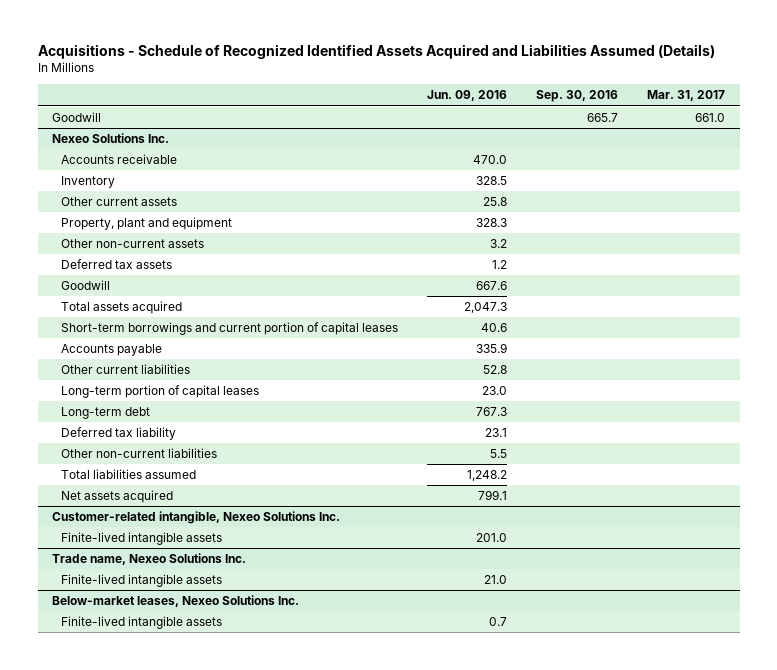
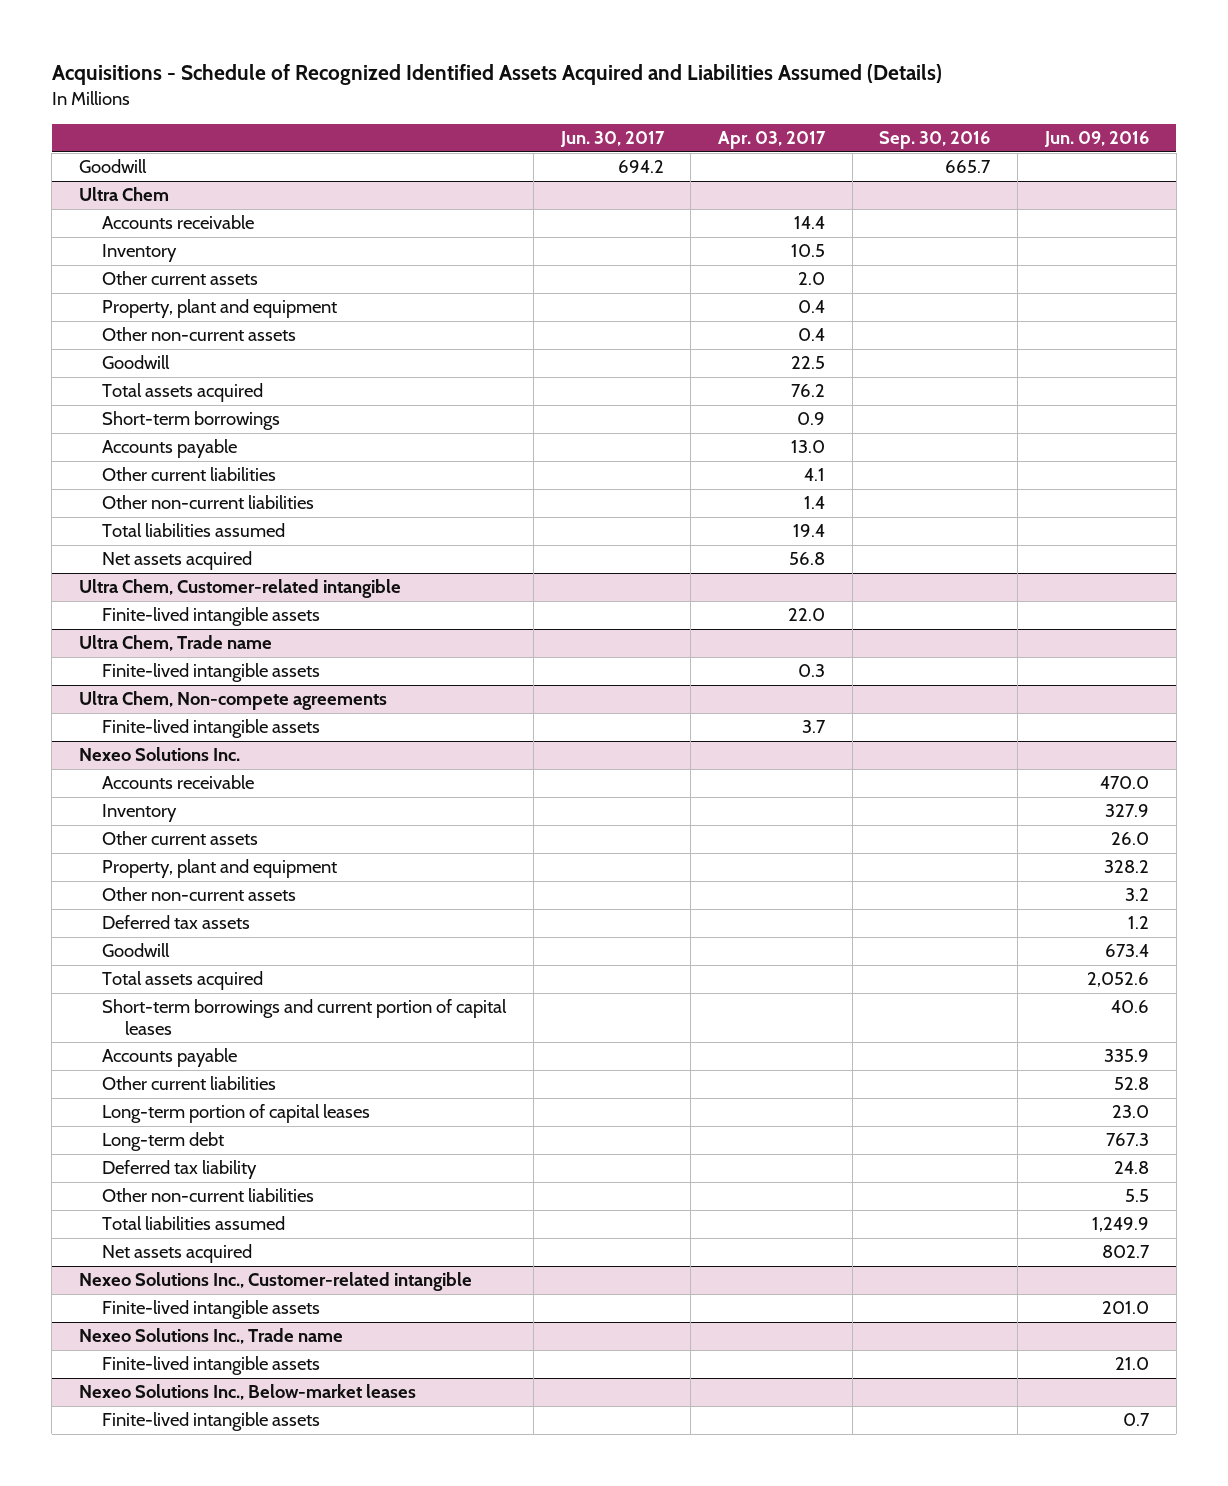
- | Jun. 09, 2016 | Sep. 30, 2016 | Mar. 31, 2017
+ | Jun. 30, 2017 | Apr. 03, 2017 | Sep. 30, 2016 | Jun. 09, 2016
+ Ultra Chem
+ Accounts receivable | | 14.4 | |
+ Inventory | | 10.5 | |
+ Other current assets | | 2.0 | |
+ Property, plant and equipment | | 0.4 | |
+ Other non-current assets | | 0.4 | |
+ Goodwill | | 22.5 | |
+ Total assets acquired | | 76.2 | |
+ Short-term borrowings | | 0.9 | |
+ Accounts payable | | 13.0 | |
+ Other current liabilities | | 4.1 | |
+ Other non-current liabilities | | 1.4 | |
+ Total liabilities assumed | | 19.4 | |
+ Net assets acquired | | 56.8 | |
+ Ultra Chem, Customer-related intangible
+ Finite-lived intangible assets | | 22.0 | |
+ Ultra Chem, Trade name
+ Finite-lived intangible assets | | 0.3 | |
+ Ultra Chem, Non-compete agreements
+ Finite-lived intangible assets | | 3.7 | |
@ Nexeo Solutions Inc.
- Inventory | 328.5 | |
- Other current assets | 25.8 | |
- Property, plant and equipment | 328.3 | |
+ Inventory | | | | 327.9
+ Other current assets | | | | 26.0
+ Property, plant and equipment | | | | 328.2
- Goodwill | 667.6 | |
- Total assets acquired | 2,047.3 | |
+ Goodwill | | | | 673.4
+ Total assets acquired | | | | 2,052.6
- Deferred tax liability | 23.1 | |
+ Deferred tax liability | | | | 24.8
- Total liabilities assumed | 1,248.2 | |
- Net assets acquired | 799.1 | |
- Customer-related intangible, Nexeo Solutions Inc.
@ Nexeo Solutions Inc.
+ Total liabilities assumed | | | | 1,249.9
+ Net assets acquired | | | | 802.7
+ Nexeo Solutions Inc., Customer-related intangible
- Trade name, Nexeo Solutions Inc.
+ Nexeo Solutions Inc., Trade name
- Below-market leases, Nexeo Solutions Inc.
+ Nexeo Solutions Inc., Below-market leases

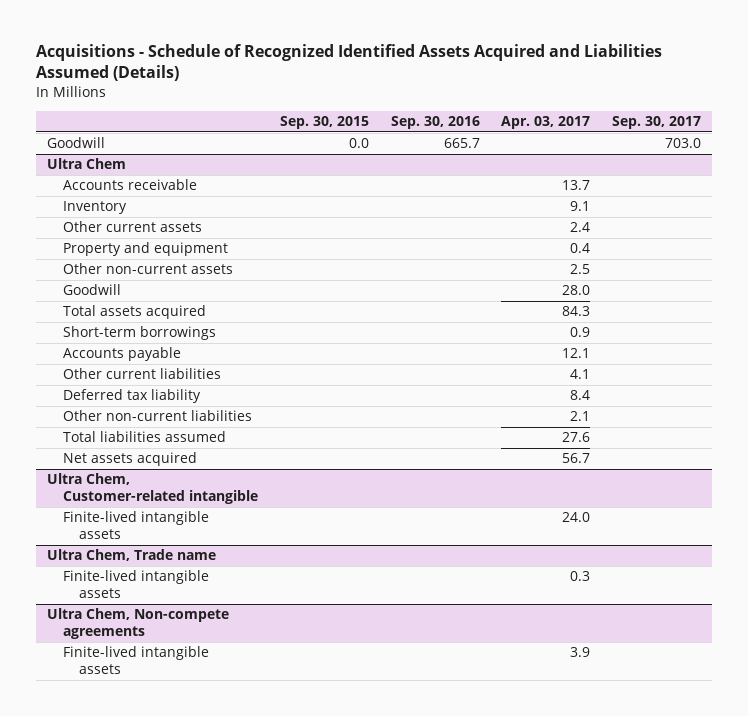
- | Jun. 30, 2017 | Apr. 03, 2017 | Sep. 30, 2016 | Jun. 09, 2016
+ | Sep. 30, 2015 | Sep. 30, 2016 | Apr. 03, 2017 | Sep. 30, 2017
@ Ultra Chem
- Accounts receivable | | 14.4 | |
- Inventory | | 10.5 | |
- Other current assets | | 2.0 | |
- Property, plant and equipment | | 0.4 | |
- Other non-current assets | | 0.4 | |
- Goodwill | | 22.5 | |
- Total assets acquired | | 76.2 | |
+ Accounts receivable | | | 13.7 |
+ Inventory | | | 9.1 |
+ Other current assets | | | 2.4 |
+ Property and equipment | | | 0.4 |
+ Other non-current assets | | | 2.5 |
+ Goodwill | | | 28.0 |
+ Total assets acquired | | | 84.3 |
- Accounts payable | | 13.0 | |
+ Accounts payable | | | 12.1 |
- Other non-current liabilities | | 1.4 | |
- Total liabilities assumed | | 19.4 | |
- Net assets acquired | | 56.8 | |
+ Deferred tax liability | | | 8.4 |
+ Other non-current liabilities | | | 2.1 |
+ Total liabilities assumed | | | 27.6 |
+ Net assets acquired | | | 56.7 |
@ Ultra Chem, Customer-related intangible
- Finite-lived intangible assets | | 22.0 | |
+ Finite-lived intangible assets | | | 24.0 |
@ Ultra Chem, Non-compete agreements
- Finite-lived intangible assets | | 3.7 | |
- Nexeo Solutions Inc.
- Accounts receivable | | | | 470.0
- Inventory | | | | 327.9
- Other current assets | | | | 26.0
- Property, plant and equipment | | | | 328.2
- Other non-current assets | | | | 3.2
- Deferred tax assets | | | | 1.2
- Goodwill | | | | 673.4
- Total assets acquired | | | | 2,052.6
- Short-term borrowings and current portion of capital leases | | | | 40.6
- Accounts payable | | | | 335.9
- Other current liabilities | | | | 52.8
- Long-term portion of capital leases | | | | 23.0
- Long-term debt | | | | 767.3
- Deferred tax liability | | | | 24.8
- Other non-current liabilities | | | | 5.5
- Total liabilities assumed | | | | 1,249.9
- Net assets acquired | | | | 802.7
- Nexeo Solutions Inc., Customer-related intangible
- Finite-lived intangible assets | | | | 201.0
- Nexeo Solutions Inc., Trade name
- Finite-lived intangible assets | | | | 21.0
- Nexeo Solutions Inc., Below-market leases
- Finite-lived intangible assets | | | | 0.7
@ Ultra Chem, Non-compete agreements
+ Finite-lived intangible assets | | | 3.9 |

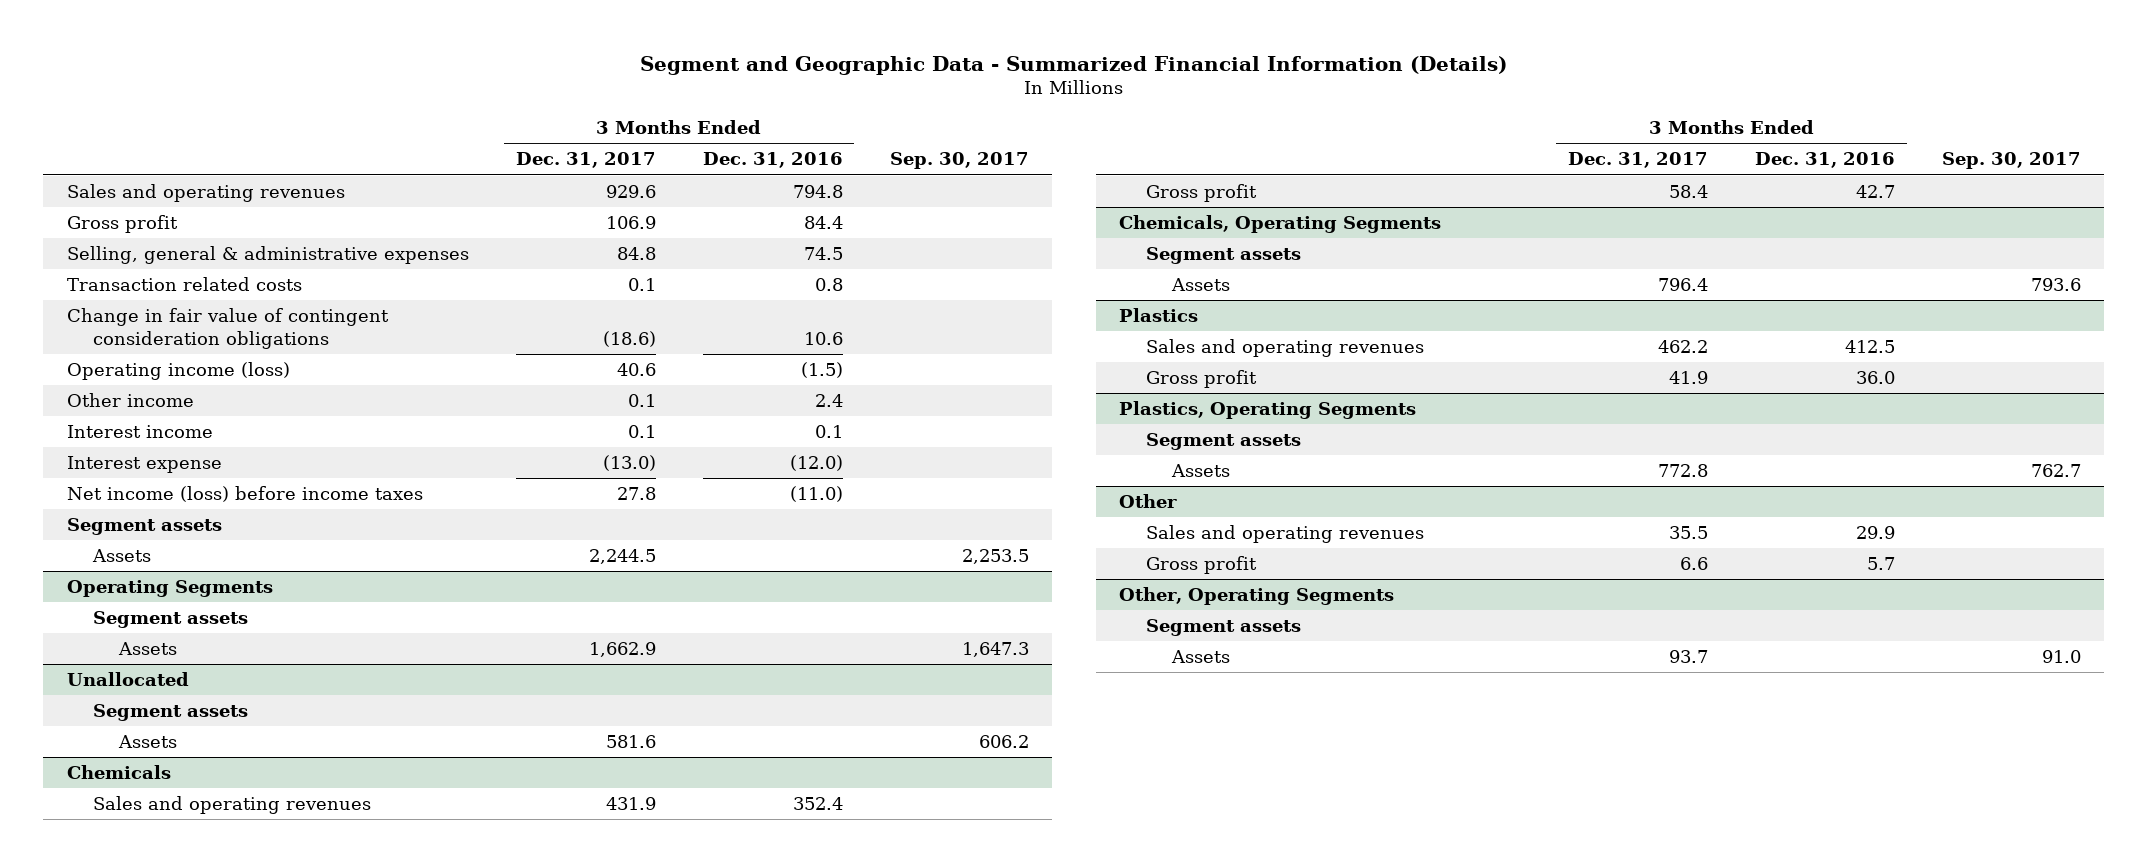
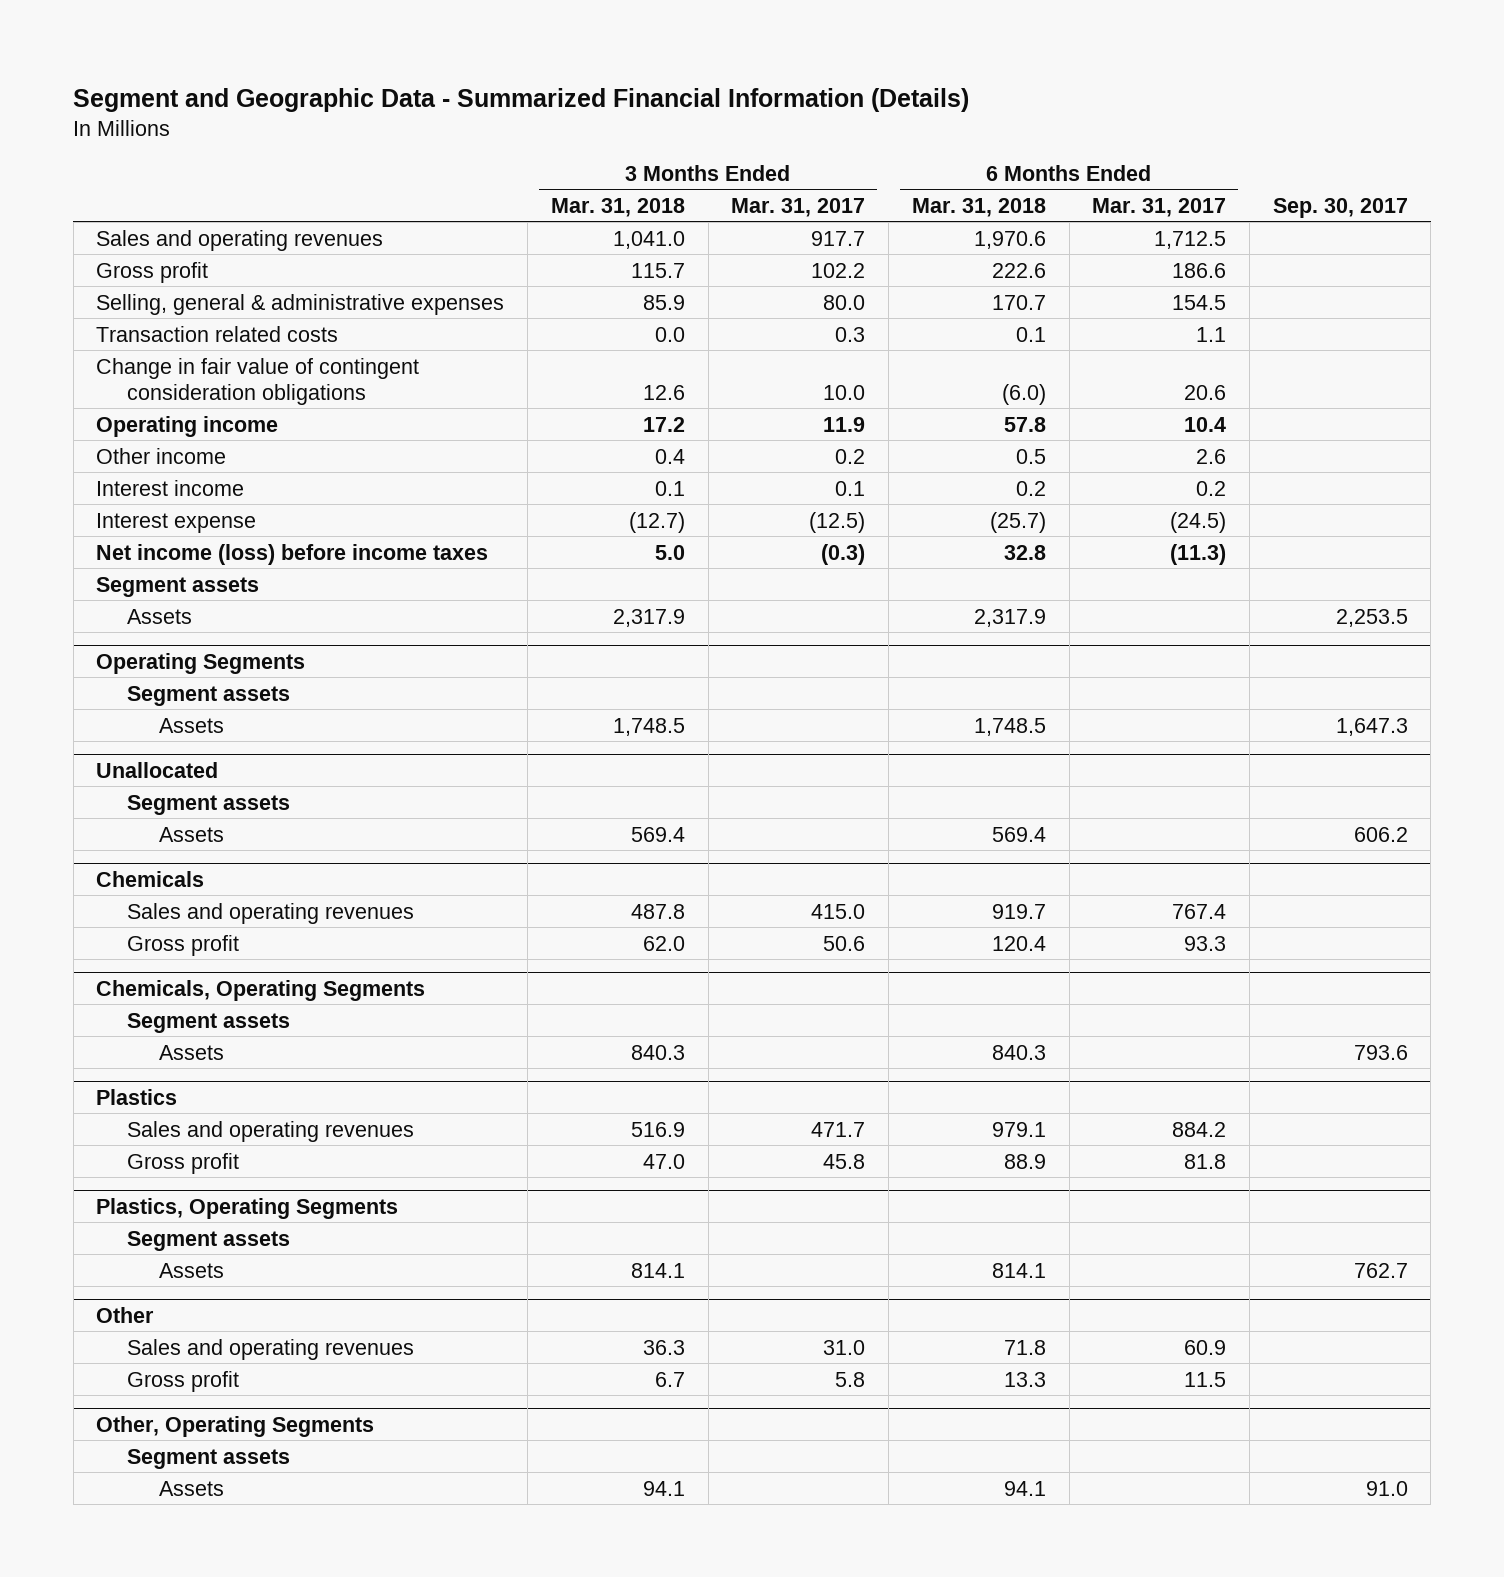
- | 3 Months Ended Dec. 31, 2017 | 3 Months Ended Dec. 31, 2016 | Sep. 30, 2017
+ | 3 Months Ended Mar. 31, 2018 | 3 Months Ended Mar. 31, 2017 | 6 Months Ended Mar. 31, 2018 | 6 Months Ended Mar. 31, 2017 | Sep. 30, 2017
- Operating income (loss) | 40.6 | (1.5) |
+ Operating income | 17.2 | 11.9 | 57.8 | 10.4 |

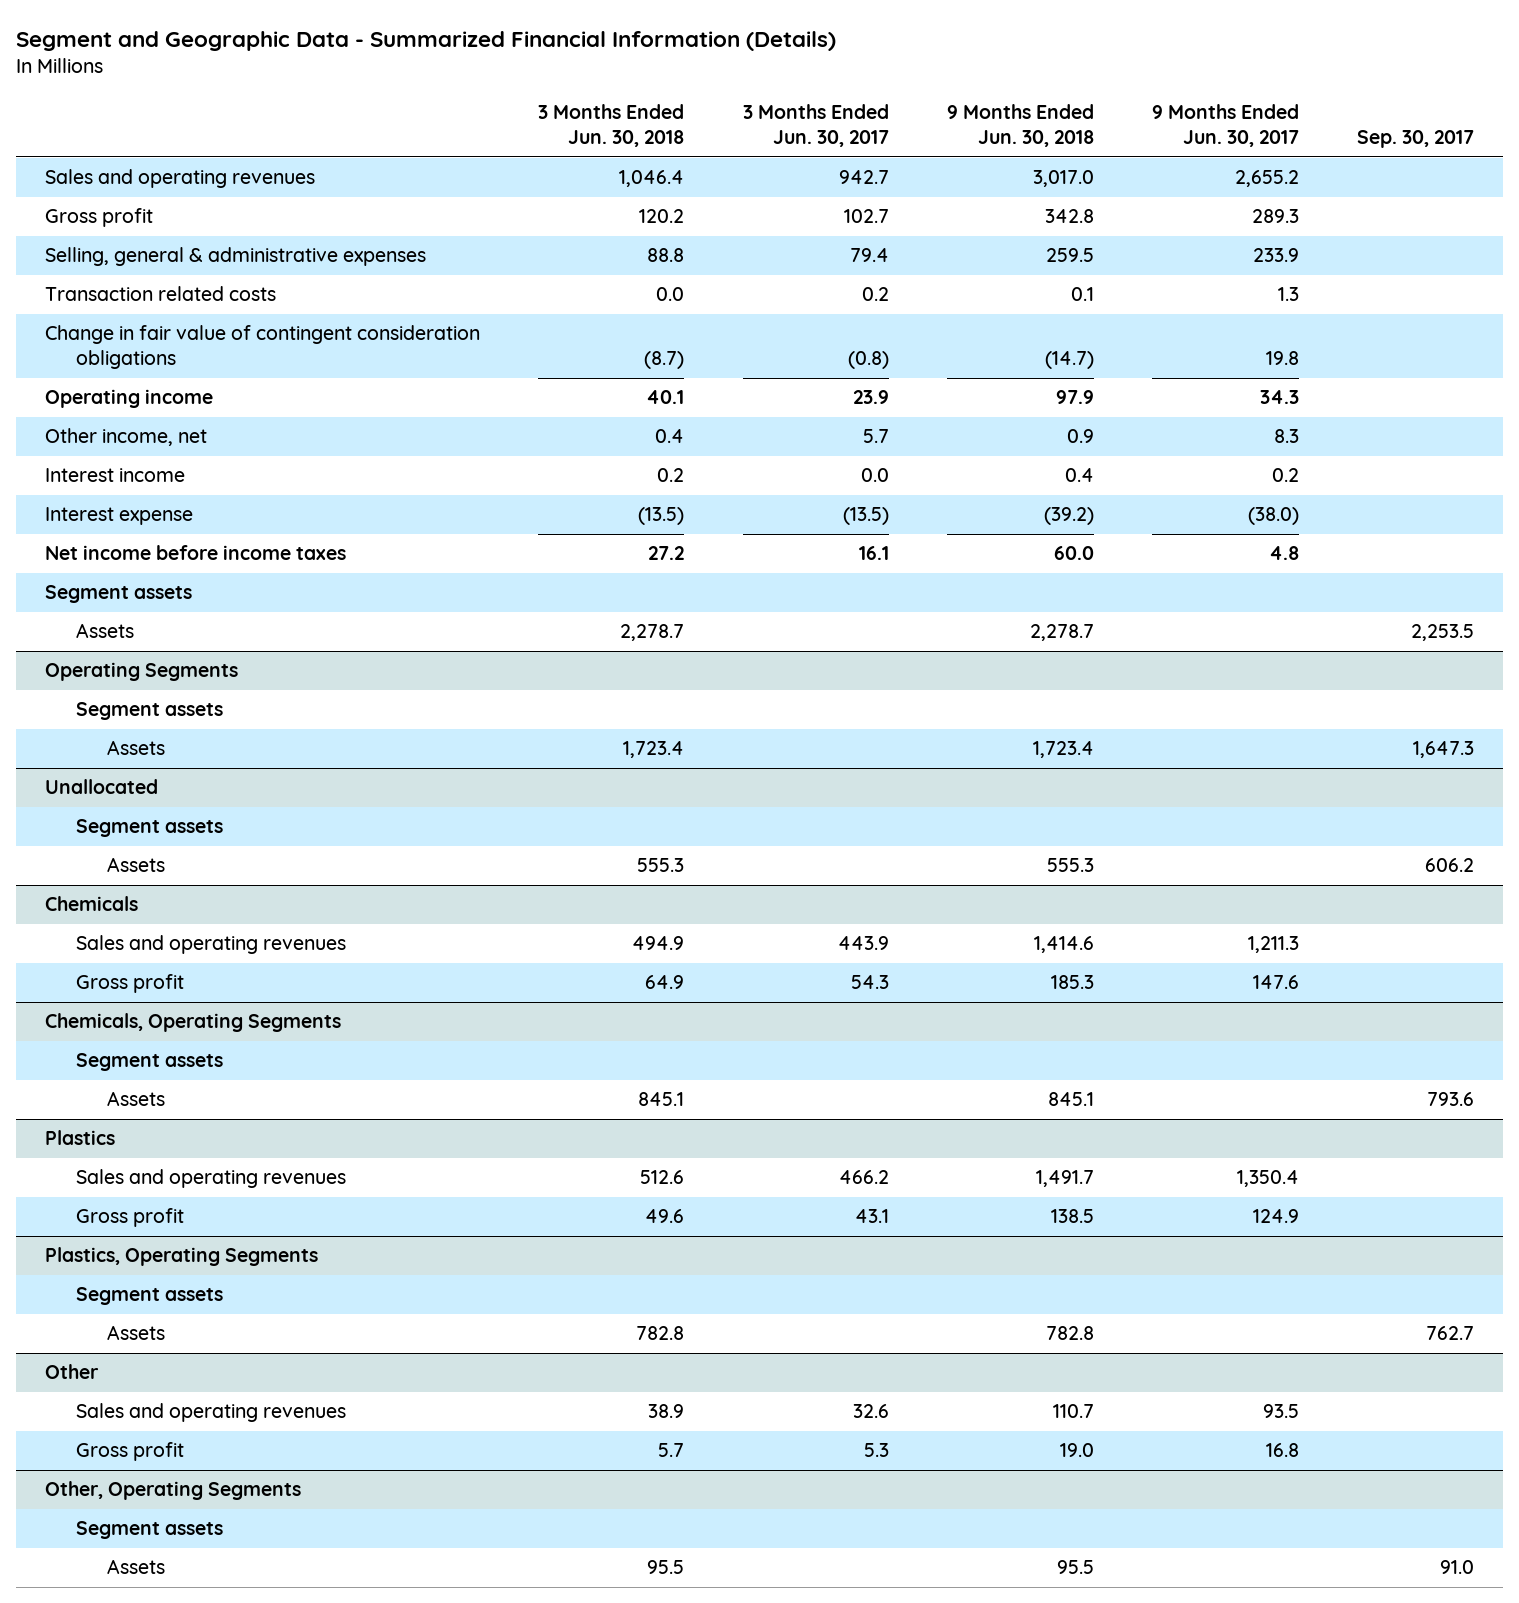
- | 3 Months Ended Mar. 31, 2018 | 3 Months Ended Mar. 31, 2017 | 6 Months Ended Mar. 31, 2018 | 6 Months Ended Mar. 31, 2017 | Sep. 30, 2017
+ | 3 Months Ended Jun. 30, 2018 | 3 Months Ended Jun. 30, 2017 | 9 Months Ended Jun. 30, 2018 | 9 Months Ended Jun. 30, 2017 | Sep. 30, 2017
- Other income | 0.4 | 0.2 | 0.5 | 2.6 |
+ Other income, net | 0.4 | 5.7 | 0.9 | 8.3 |
- Net income (loss) before income taxes | 5.0 | (0.3) | 32.8 | (11.3) |
+ Net income before income taxes | 27.2 | 16.1 | 60.0 | 4.8 |

